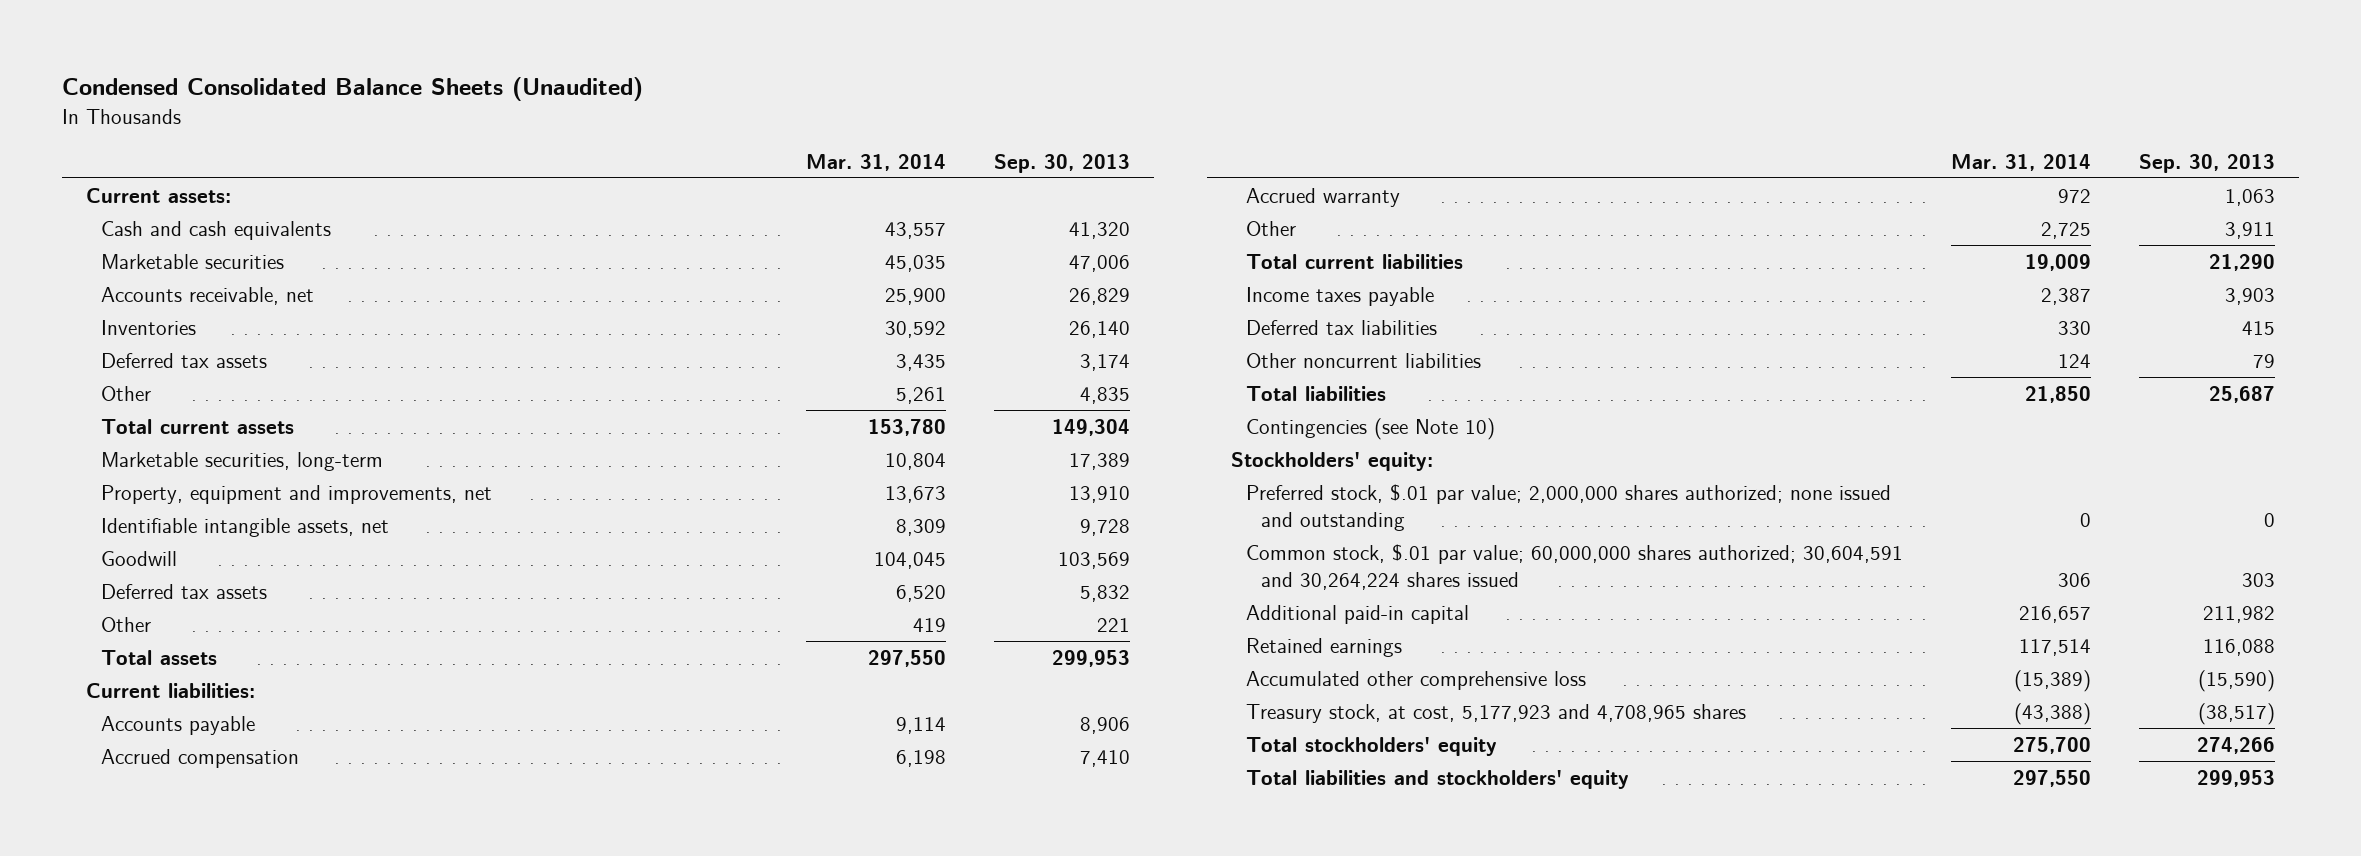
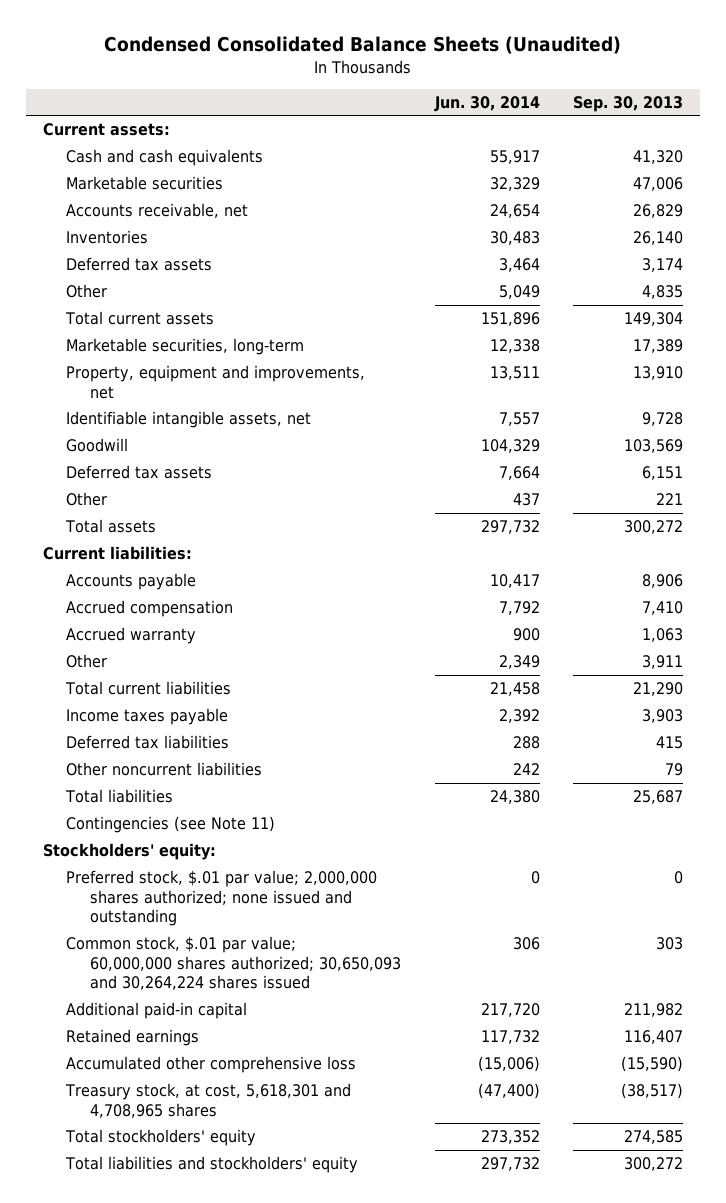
- | Mar. 31, 2014 | Sep. 30, 2013
+ | Jun. 30, 2014 | Sep. 30, 2013
- Deferred tax assets | 6,520 | 5,832
+ Deferred tax assets | 7,664 | 6,151
- Total assets | 297,550 | 299,953
+ Total assets | 297,732 | 300,272
- Contingencies (see Note 10)
+ Contingencies (see Note 11)
- Common stock, $.01 par value; 60,000,000 shares authorized; 30,604,591 and 30,264,224 shares issued | 306 | 303
+ Common stock, $.01 par value; 60,000,000 shares authorized; 30,650,093 and 30,264,224 shares issued | 306 | 303
- Retained earnings | 117,514 | 116,088
+ Retained earnings | 117,732 | 116,407
- Treasury stock, at cost, 5,177,923 and 4,708,965 shares | (43,388) | (38,517)
- Total stockholders' equity | 275,700 | 274,266
- Total liabilities and stockholders' equity | 297,550 | 299,953
+ Treasury stock, at cost, 5,618,301 and 4,708,965 shares | (47,400) | (38,517)
+ Total stockholders' equity | 273,352 | 274,585
+ Total liabilities and stockholders' equity | 297,732 | 300,272

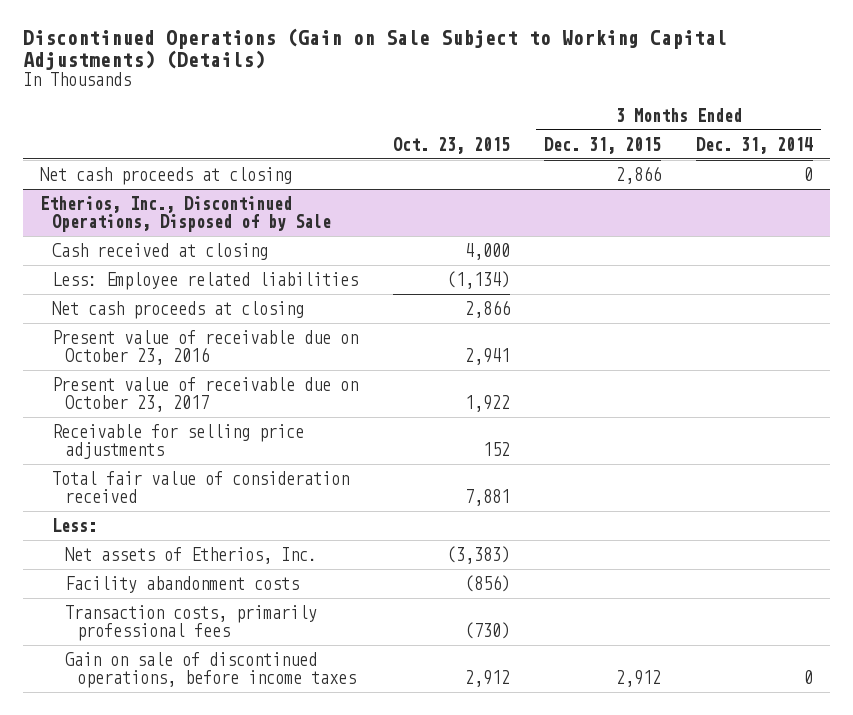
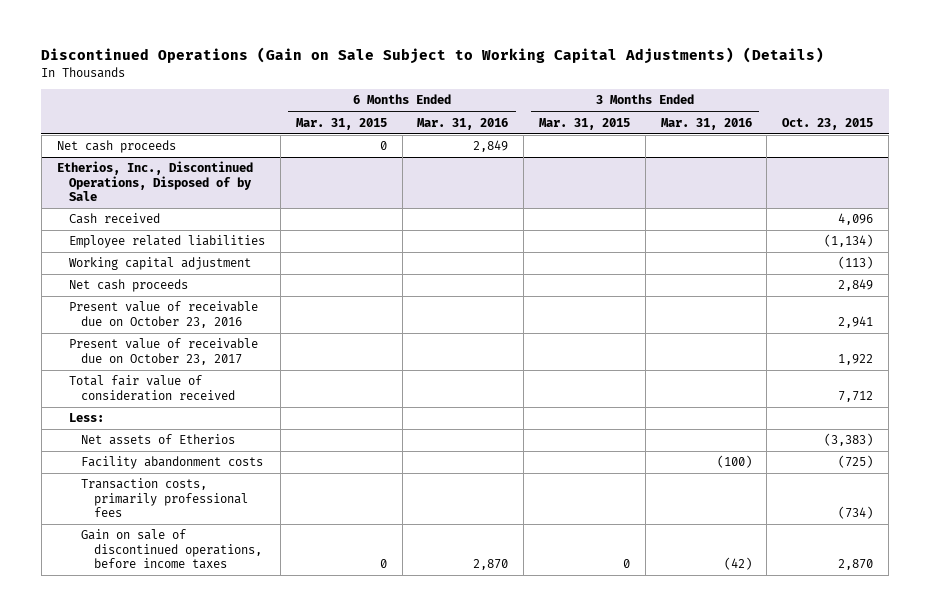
- | Oct. 23, 2015 | 3 Months Ended Dec. 31, 2015 | 3 Months Ended Dec. 31, 2014
+ | 6 Months Ended Mar. 31, 2015 | 6 Months Ended Mar. 31, 2016 | 3 Months Ended Mar. 31, 2015 | 3 Months Ended Mar. 31, 2016 | Oct. 23, 2015
- Net cash proceeds at closing | | 2,866 | 0
+ Net cash proceeds | 0 | 2,849 | | |
@ Etherios, Inc., Discontinued Operations, Disposed of by Sale
- Cash received at closing | 4,000 | |
- Less: Employee related liabilities | (1,134) | |
- Net cash proceeds at closing | 2,866 | |
+ Cash received | | | | | 4,096
+ Employee related liabilities | | | | | (1,134)
+ Working capital adjustment | | | | | (113)
+ Net cash proceeds | | | | | 2,849
- Receivable for selling price adjustments | 152 | |
- Total fair value of consideration received | 7,881 | |
+ Total fair value of consideration received | | | | | 7,712
- Net assets of Etherios, Inc. | (3,383) | |
- Facility abandonment costs | (856) | |
- Transaction costs, primarily professional fees | (730) | |
- Gain on sale of discontinued operations, before income taxes | 2,912 | 2,912 | 0
+ Net assets of Etherios | | | | | (3,383)
+ Facility abandonment costs | | | | (100) | (725)
+ Transaction costs, primarily professional fees | | | | | (734)
+ Gain on sale of discontinued operations, before income taxes | 0 | 2,870 | 0 | (42) | 2,870

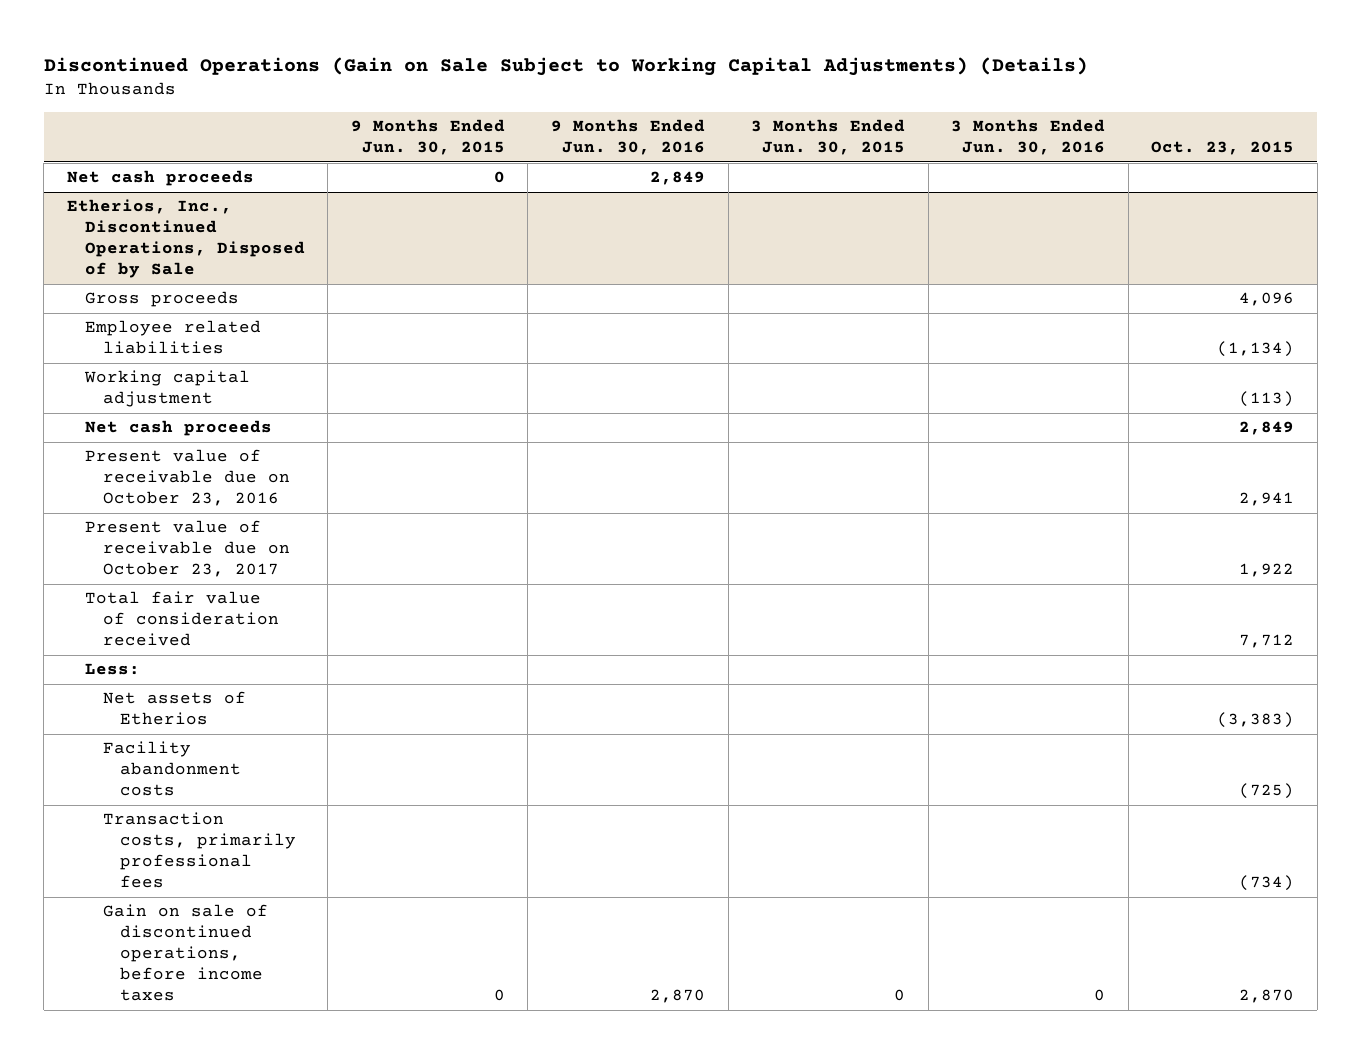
- | 6 Months Ended Mar. 31, 2015 | 6 Months Ended Mar. 31, 2016 | 3 Months Ended Mar. 31, 2015 | 3 Months Ended Mar. 31, 2016 | Oct. 23, 2015
+ | 9 Months Ended Jun. 30, 2015 | 9 Months Ended Jun. 30, 2016 | 3 Months Ended Jun. 30, 2015 | 3 Months Ended Jun. 30, 2016 | Oct. 23, 2015
@ Etherios, Inc., Discontinued Operations, Disposed of by Sale
- Cash received | | | | | 4,096
+ Gross proceeds | | | | | 4,096

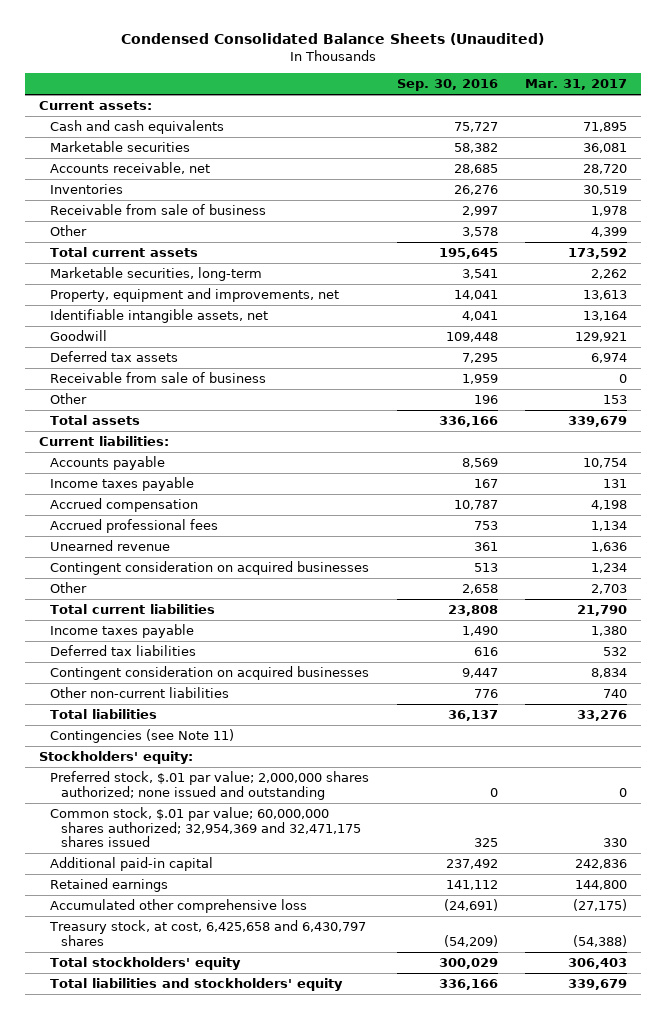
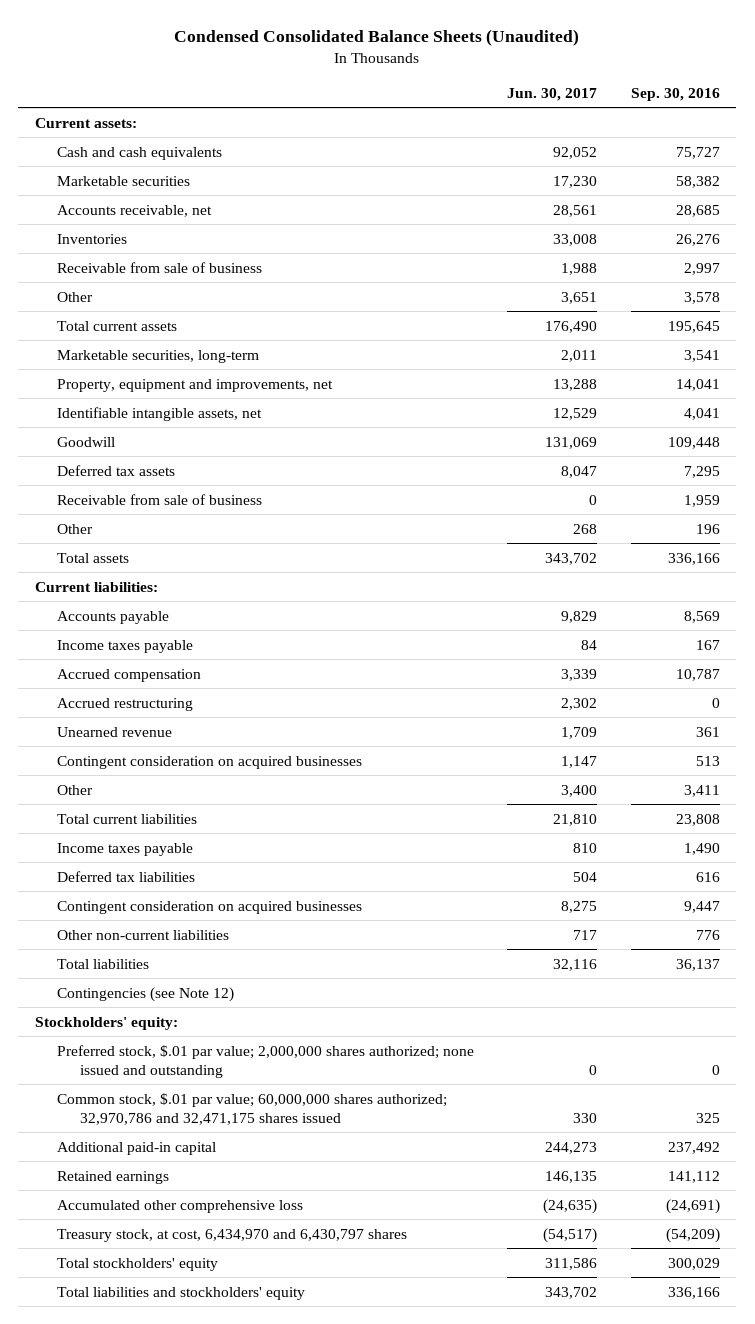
- | Sep. 30, 2016 | Mar. 31, 2017
+ | Jun. 30, 2017 | Sep. 30, 2016
- Accrued professional fees | 753 | 1,134
+ Accrued restructuring | 2,302 | 0
- Other | 2,658 | 2,703
+ Other | 3,400 | 3,411
- Contingencies (see Note 11)
+ Contingencies (see Note 12)
- Common stock, $.01 par value; 60,000,000 shares authorized; 32,954,369 and 32,471,175 shares issued | 325 | 330
+ Common stock, $.01 par value; 60,000,000 shares authorized; 32,970,786 and 32,471,175 shares issued | 330 | 325
- Treasury stock, at cost, 6,425,658 and 6,430,797 shares | (54,209) | (54,388)
+ Treasury stock, at cost, 6,434,970 and 6,430,797 shares | (54,517) | (54,209)

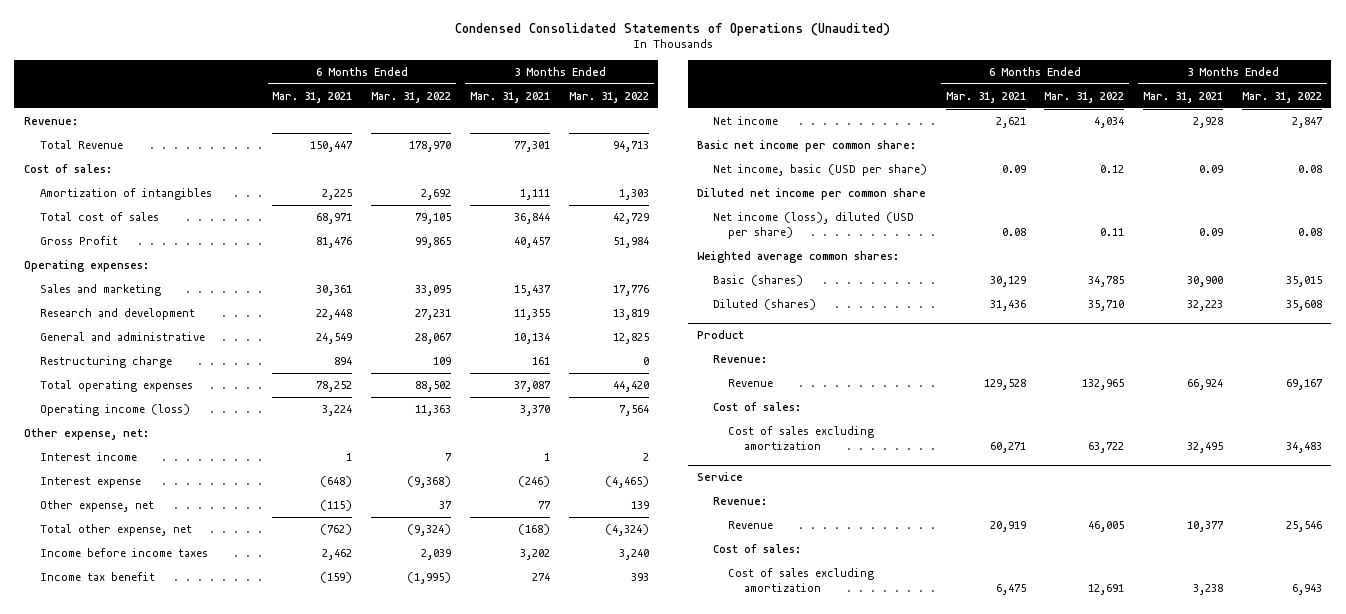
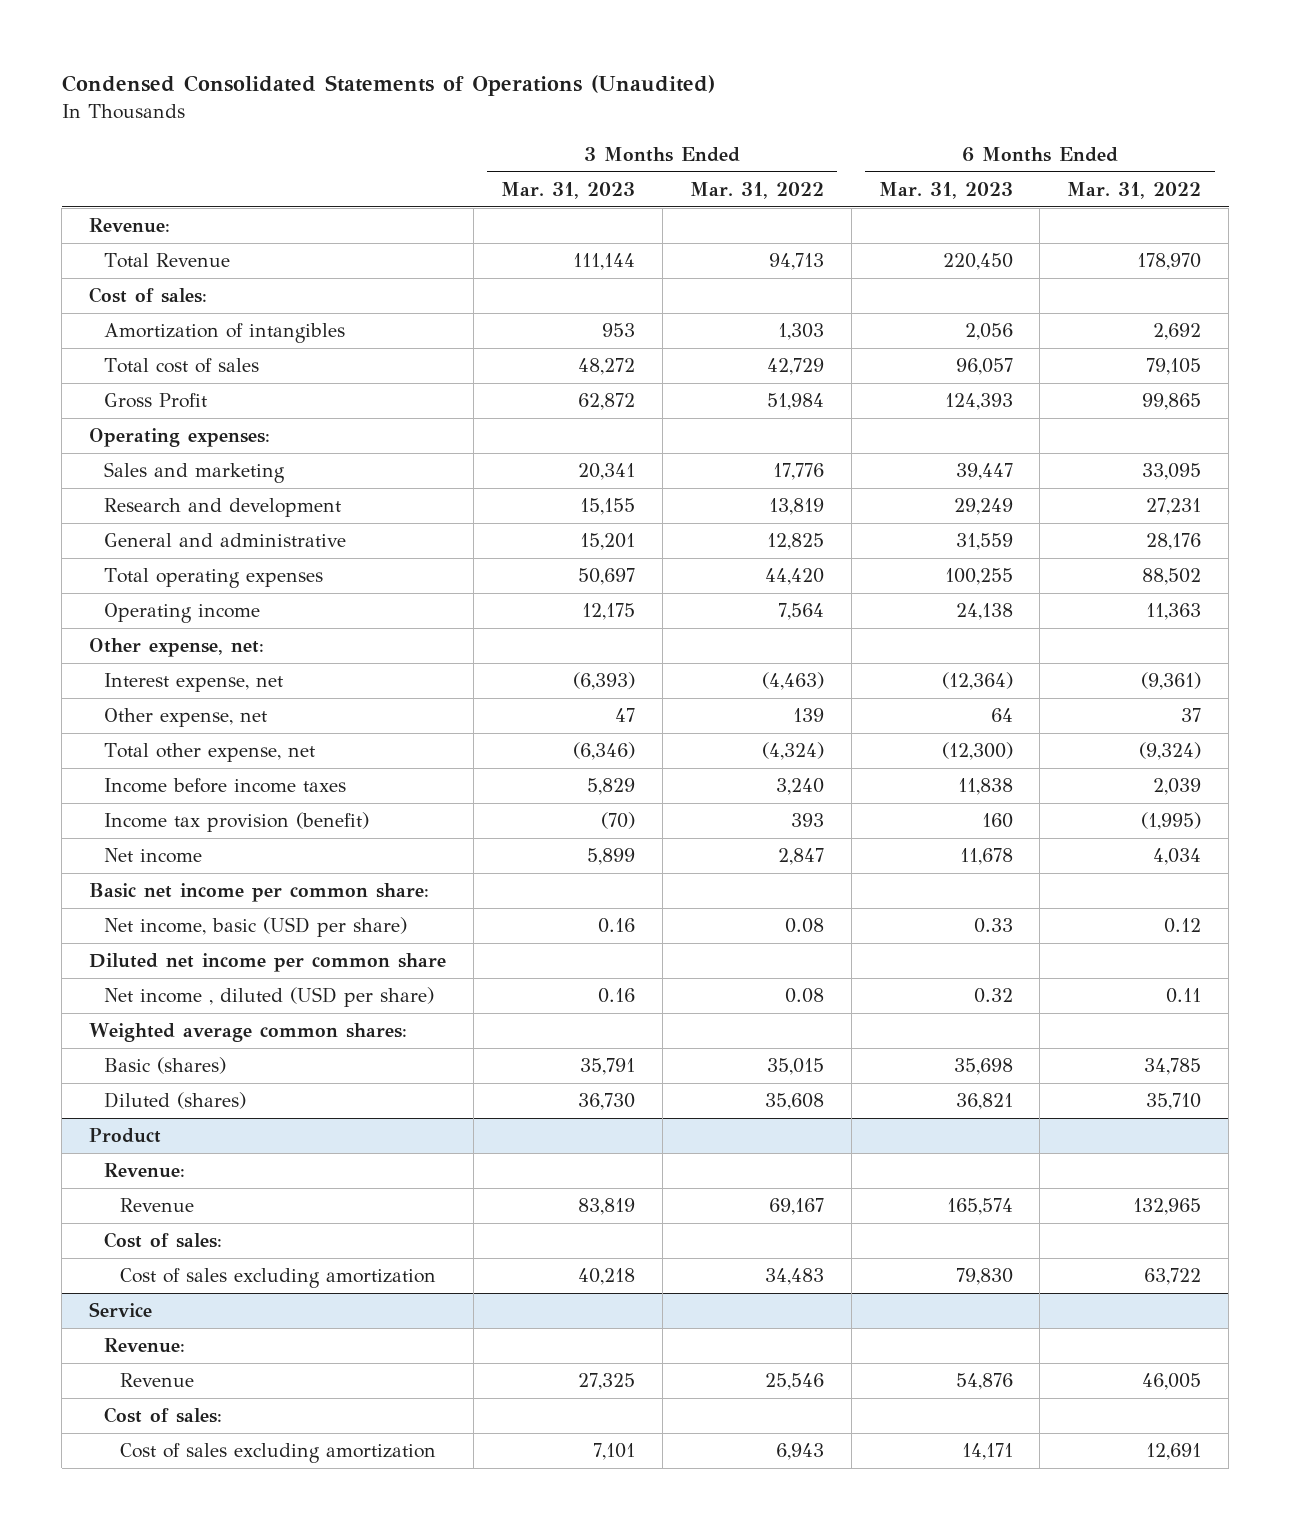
- | 6 Months Ended Mar. 31, 2021 | 6 Months Ended Mar. 31, 2022 | 3 Months Ended Mar. 31, 2021 | 3 Months Ended Mar. 31, 2022
+ | 3 Months Ended Mar. 31, 2023 | 3 Months Ended Mar. 31, 2022 | 6 Months Ended Mar. 31, 2023 | 6 Months Ended Mar. 31, 2022
- General and administrative | 24,549 | 28,067 | 10,134 | 12,825
- Restructuring charge | 894 | 109 | 161 | 0
+ General and administrative | 15,201 | 12,825 | 31,559 | 28,176
- Operating income (loss) | 3,224 | 11,363 | 3,370 | 7,564
+ Operating income | 12,175 | 7,564 | 24,138 | 11,363
- Interest income | 1 | 7 | 1 | 2
- Interest expense | (648) | (9,368) | (246) | (4,465)
+ Interest expense, net | (6,393) | (4,463) | (12,364) | (9,361)
- Income tax benefit | (159) | (1,995) | 274 | 393
+ Income tax provision (benefit) | (70) | 393 | 160 | (1,995)
- Net income (loss), diluted (USD per share) | 0.08 | 0.11 | 0.09 | 0.08
+ Net income , diluted (USD per share) | 0.16 | 0.08 | 0.32 | 0.11

